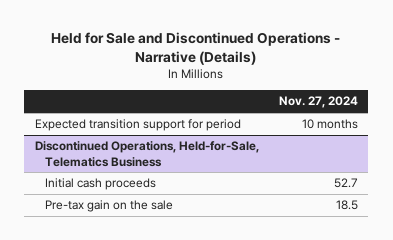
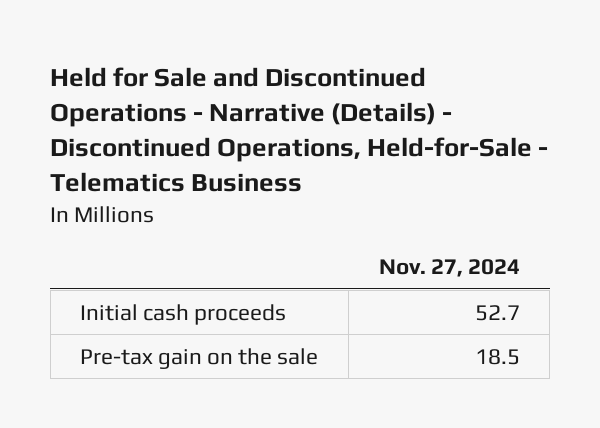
- Held for Sale and Discontinued Operations - Narrative (Details)
+ Held for Sale and Discontinued Operations - Narrative (Details) - Discontinued Operations, Held-for-Sale - Telematics Business
- Expected transition support for period | 10 months
- Discontinued Operations, Held-for-Sale, Telematics Business

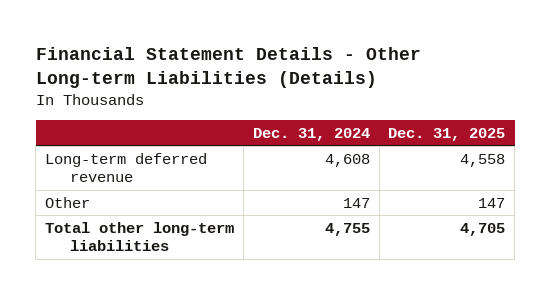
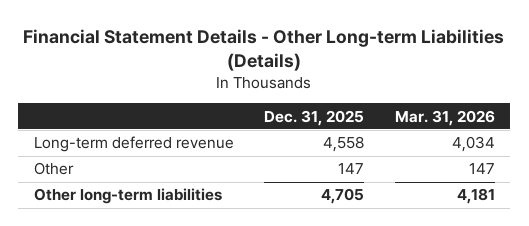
- | Dec. 31, 2024 | Dec. 31, 2025
+ | Dec. 31, 2025 | Mar. 31, 2026
- Total other long-term liabilities | 4,755 | 4,705
+ Other long-term liabilities | 4,705 | 4,181

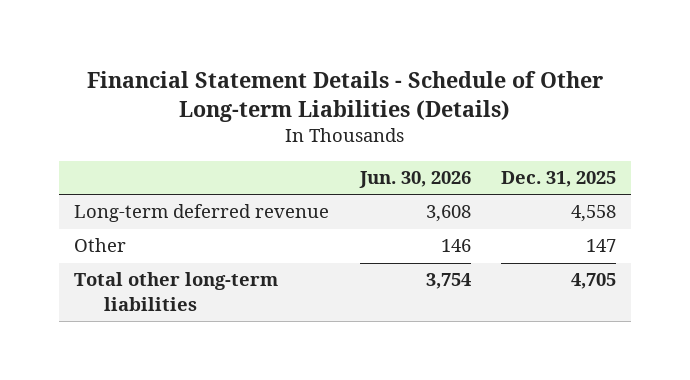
- Financial Statement Details - Other Long-term Liabilities (Details)
+ Financial Statement Details - Schedule of Other Long-term Liabilities (Details)
- | Dec. 31, 2025 | Mar. 31, 2026
+ | Jun. 30, 2026 | Dec. 31, 2025
- Other long-term liabilities | 4,705 | 4,181
+ Total other long-term liabilities | 3,754 | 4,705

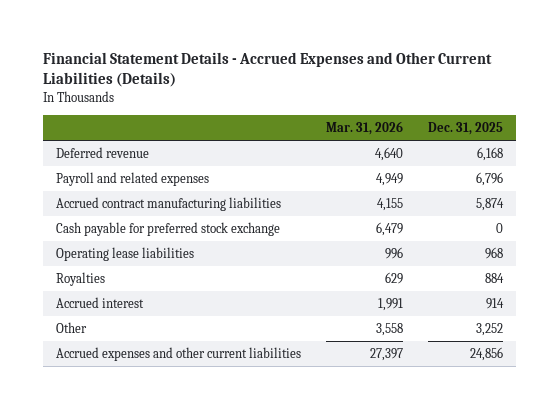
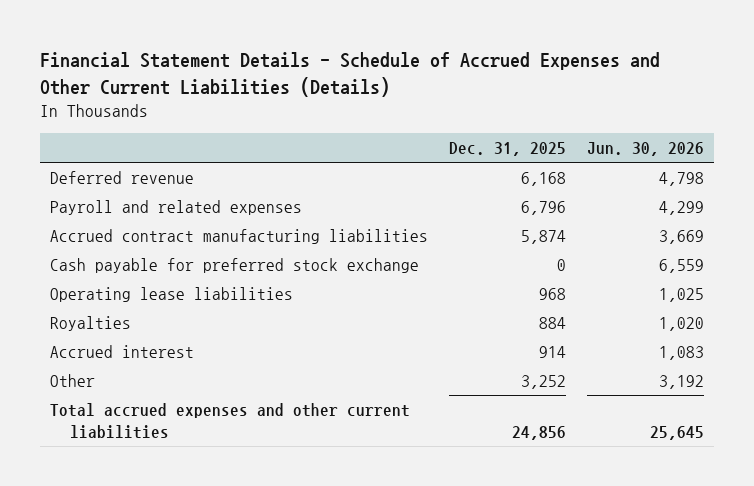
- Financial Statement Details - Accrued Expenses and Other Current Liabilities (Details)
+ Financial Statement Details - Schedule of Accrued Expenses and Other Current Liabilities (Details)
- | Mar. 31, 2026 | Dec. 31, 2025
+ | Dec. 31, 2025 | Jun. 30, 2026
- Accrued expenses and other current liabilities | 27,397 | 24,856
+ Total accrued expenses and other current liabilities | 24,856 | 25,645

